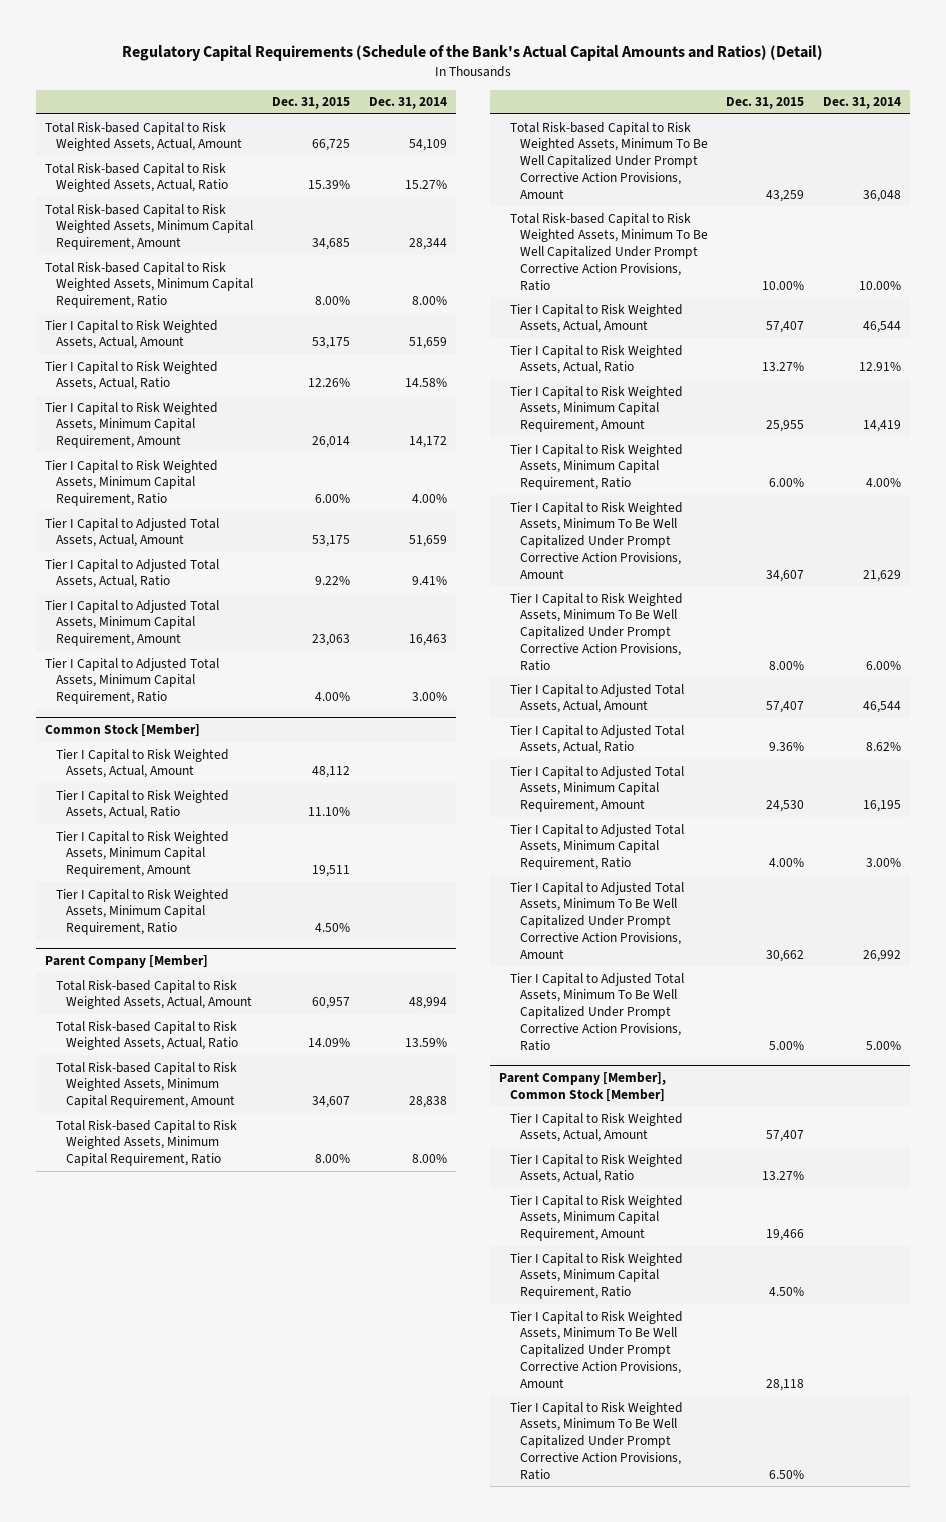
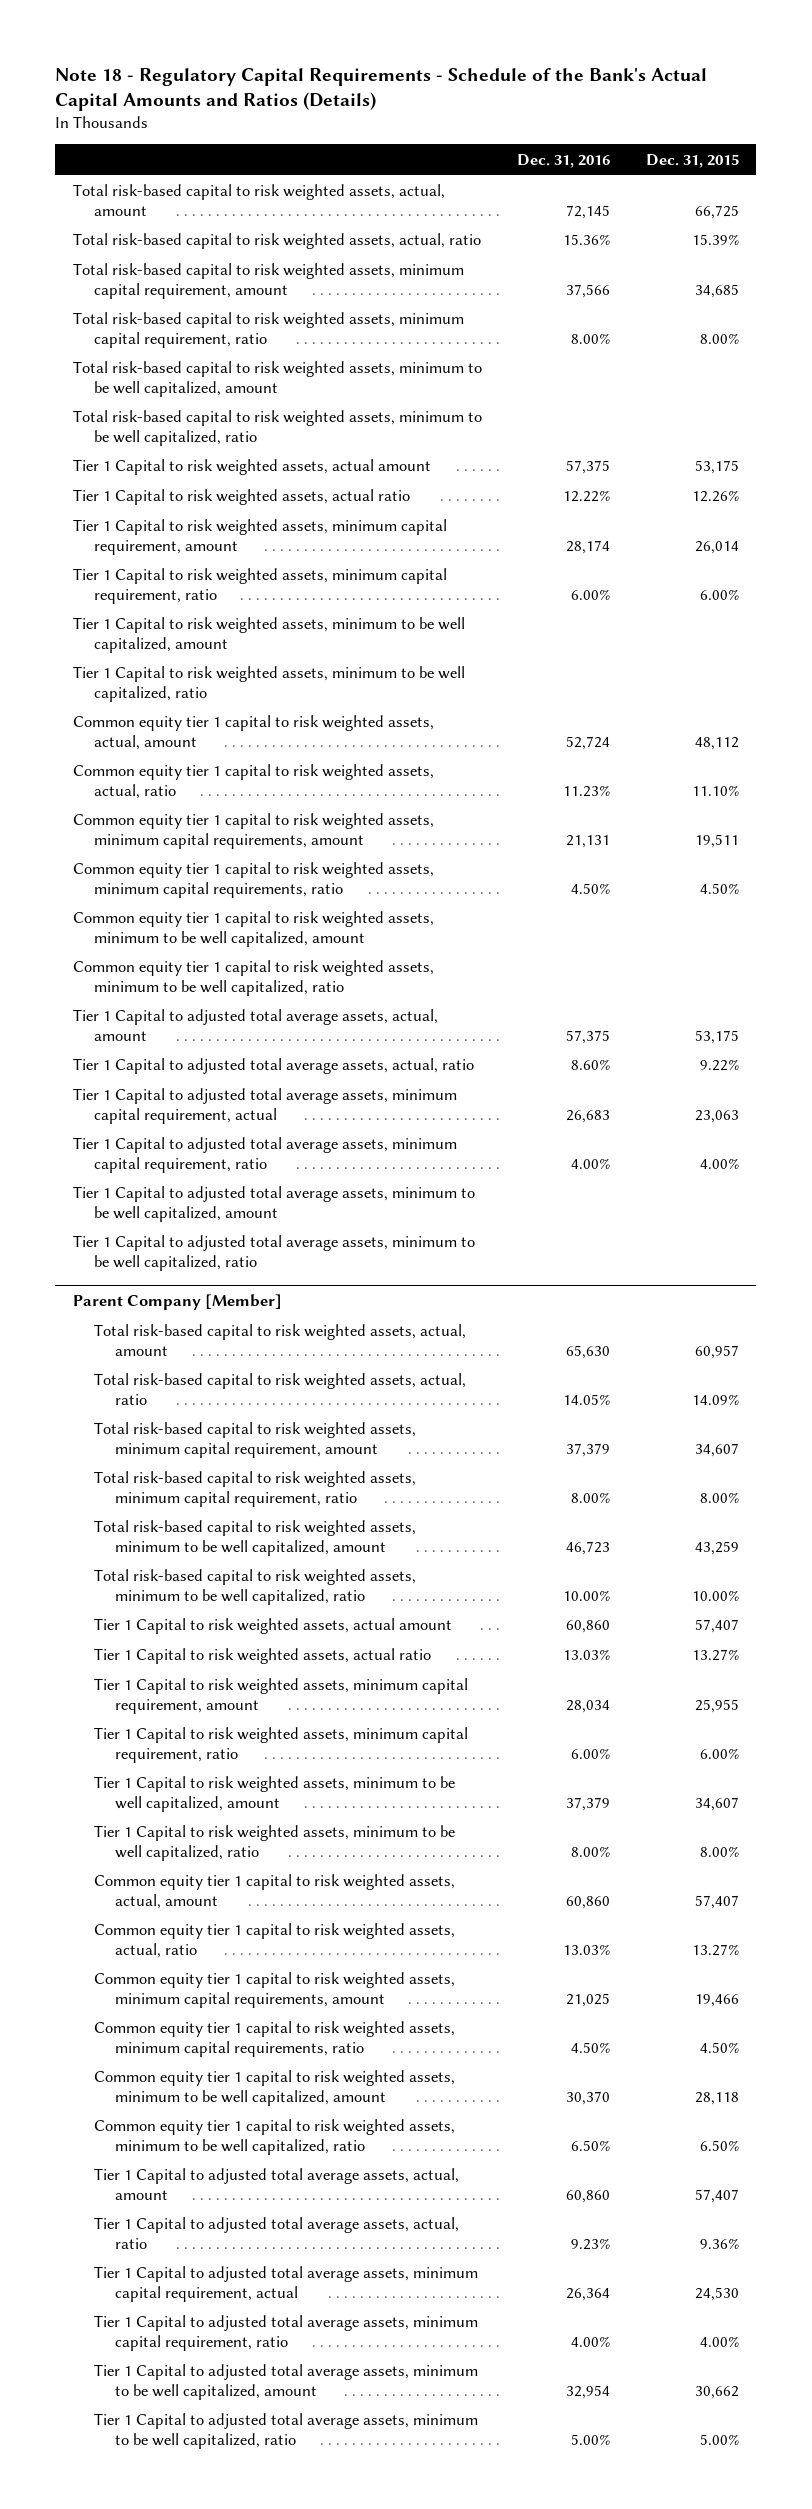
- Regulatory Capital Requirements (Schedule of the Bank's Actual Capital Amounts and Ratios) (Detail)
+ Note 18 - Regulatory Capital Requirements - Schedule of the Bank's Actual Capital Amounts and Ratios (Details)
- | Dec. 31, 2015 | Dec. 31, 2014
+ | Dec. 31, 2016 | Dec. 31, 2015
- Total Risk-based Capital to Risk Weighted Assets, Actual, Amount | 66,725 | 54,109
- Total Risk-based Capital to Risk Weighted Assets, Actual, Ratio | 15.39% | 15.27%
- Total Risk-based Capital to Risk Weighted Assets, Minimum Capital Requirement, Amount | 34,685 | 28,344
- Total Risk-based Capital to Risk Weighted Assets, Minimum Capital Requirement, Ratio | 8.00% | 8.00%
- Tier I Capital to Risk Weighted Assets, Actual, Amount | 53,175 | 51,659
- Tier I Capital to Risk Weighted Assets, Actual, Ratio | 12.26% | 14.58%
- Tier I Capital to Risk Weighted Assets, Minimum Capital Requirement, Amount | 26,014 | 14,172
- Tier I Capital to Risk Weighted Assets, Minimum Capital Requirement, Ratio | 6.00% | 4.00%
- Tier I Capital to Adjusted Total Assets, Actual, Amount | 53,175 | 51,659
- Tier I Capital to Adjusted Total Assets, Actual, Ratio | 9.22% | 9.41%
- Tier I Capital to Adjusted Total Assets, Minimum Capital Requirement, Amount | 23,063 | 16,463
- Tier I Capital to Adjusted Total Assets, Minimum Capital Requirement, Ratio | 4.00% | 3.00%
- Common Stock [Member]
- Tier I Capital to Risk Weighted Assets, Actual, Amount | 48,112 |
- Tier I Capital to Risk Weighted Assets, Actual, Ratio | 11.10% |
- Tier I Capital to Risk Weighted Assets, Minimum Capital Requirement, Amount | 19,511 |
- Tier I Capital to Risk Weighted Assets, Minimum Capital Requirement, Ratio | 4.50% |
+ Total risk-based capital to risk weighted assets, actual, amount | 72,145 | 66,725
+ Total risk-based capital to risk weighted assets, actual, ratio | 15.36% | 15.39%
+ Total risk-based capital to risk weighted assets, minimum capital requirement, amount | 37,566 | 34,685
+ Total risk-based capital to risk weighted assets, minimum capital requirement, ratio | 8.00% | 8.00%
+ Total risk-based capital to risk weighted assets, minimum to be well capitalized, amount
+ Total risk-based capital to risk weighted assets, minimum to be well capitalized, ratio
+ Tier 1 Capital to risk weighted assets, actual amount | 57,375 | 53,175
+ Tier 1 Capital to risk weighted assets, actual ratio | 12.22% | 12.26%
+ Tier 1 Capital to risk weighted assets, minimum capital requirement, amount | 28,174 | 26,014
+ Tier 1 Capital to risk weighted assets, minimum capital requirement, ratio | 6.00% | 6.00%
+ Tier 1 Capital to risk weighted assets, minimum to be well capitalized, amount
+ Tier 1 Capital to risk weighted assets, minimum to be well capitalized, ratio
+ Common equity tier 1 capital to risk weighted assets, actual, amount | 52,724 | 48,112
+ Common equity tier 1 capital to risk weighted assets, actual, ratio | 11.23% | 11.10%
+ Common equity tier 1 capital to risk weighted assets, minimum capital requirements, amount | 21,131 | 19,511
+ Common equity tier 1 capital to risk weighted assets, minimum capital requirements, ratio | 4.50% | 4.50%
+ Common equity tier 1 capital to risk weighted assets, minimum to be well capitalized, amount
+ Common equity tier 1 capital to risk weighted assets, minimum to be well capitalized, ratio
+ Tier 1 Capital to adjusted total average assets, actual, amount | 57,375 | 53,175
+ Tier 1 Capital to adjusted total average assets, actual, ratio | 8.60% | 9.22%
+ Tier 1 Capital to adjusted total average assets, minimum capital requirement, actual | 26,683 | 23,063
+ Tier 1 Capital to adjusted total average assets, minimum capital requirement, ratio | 4.00% | 4.00%
+ Tier 1 Capital to adjusted total average assets, minimum to be well capitalized, amount
+ Tier 1 Capital to adjusted total average assets, minimum to be well capitalized, ratio
@ Parent Company [Member]
- Total Risk-based Capital to Risk Weighted Assets, Actual, Amount | 60,957 | 48,994
- Total Risk-based Capital to Risk Weighted Assets, Actual, Ratio | 14.09% | 13.59%
- Total Risk-based Capital to Risk Weighted Assets, Minimum Capital Requirement, Amount | 34,607 | 28,838
- Total Risk-based Capital to Risk Weighted Assets, Minimum Capital Requirement, Ratio | 8.00% | 8.00%
- Total Risk-based Capital to Risk Weighted Assets, Minimum To Be Well Capitalized Under Prompt Corrective Action Provisions, Amount | 43,259 | 36,048
- Total Risk-based Capital to Risk Weighted Assets, Minimum To Be Well Capitalized Under Prompt Corrective Action Provisions, Ratio | 10.00% | 10.00%
- Tier I Capital to Risk Weighted Assets, Actual, Amount | 57,407 | 46,544
- Tier I Capital to Risk Weighted Assets, Actual, Ratio | 13.27% | 12.91%
- Tier I Capital to Risk Weighted Assets, Minimum Capital Requirement, Amount | 25,955 | 14,419
- Tier I Capital to Risk Weighted Assets, Minimum Capital Requirement, Ratio | 6.00% | 4.00%
- Tier I Capital to Risk Weighted Assets, Minimum To Be Well Capitalized Under Prompt Corrective Action Provisions, Amount | 34,607 | 21,629
- Tier I Capital to Risk Weighted Assets, Minimum To Be Well Capitalized Under Prompt Corrective Action Provisions, Ratio | 8.00% | 6.00%
- Tier I Capital to Adjusted Total Assets, Actual, Amount | 57,407 | 46,544
- Tier I Capital to Adjusted Total Assets, Actual, Ratio | 9.36% | 8.62%
- Tier I Capital to Adjusted Total Assets, Minimum Capital Requirement, Amount | 24,530 | 16,195
- Tier I Capital to Adjusted Total Assets, Minimum Capital Requirement, Ratio | 4.00% | 3.00%
- Tier I Capital to Adjusted Total Assets, Minimum To Be Well Capitalized Under Prompt Corrective Action Provisions, Amount | 30,662 | 26,992
- Tier I Capital to Adjusted Total Assets, Minimum To Be Well Capitalized Under Prompt Corrective Action Provisions, Ratio | 5.00% | 5.00%
- Parent Company [Member], Common Stock [Member]
- Tier I Capital to Risk Weighted Assets, Actual, Amount | 57,407 |
- Tier I Capital to Risk Weighted Assets, Actual, Ratio | 13.27% |
- Tier I Capital to Risk Weighted Assets, Minimum Capital Requirement, Amount | 19,466 |
- Tier I Capital to Risk Weighted Assets, Minimum Capital Requirement, Ratio | 4.50% |
- Tier I Capital to Risk Weighted Assets, Minimum To Be Well Capitalized Under Prompt Corrective Action Provisions, Amount | 28,118 |
- Tier I Capital to Risk Weighted Assets, Minimum To Be Well Capitalized Under Prompt Corrective Action Provisions, Ratio | 6.50% |
@ Parent Company [Member]
+ Total risk-based capital to risk weighted assets, actual, amount | 65,630 | 60,957
+ Total risk-based capital to risk weighted assets, actual, ratio | 14.05% | 14.09%
+ Total risk-based capital to risk weighted assets, minimum capital requirement, amount | 37,379 | 34,607
+ Total risk-based capital to risk weighted assets, minimum capital requirement, ratio | 8.00% | 8.00%
+ Total risk-based capital to risk weighted assets, minimum to be well capitalized, amount | 46,723 | 43,259
+ Total risk-based capital to risk weighted assets, minimum to be well capitalized, ratio | 10.00% | 10.00%
+ Tier 1 Capital to risk weighted assets, actual amount | 60,860 | 57,407
+ Tier 1 Capital to risk weighted assets, actual ratio | 13.03% | 13.27%
+ Tier 1 Capital to risk weighted assets, minimum capital requirement, amount | 28,034 | 25,955
+ Tier 1 Capital to risk weighted assets, minimum capital requirement, ratio | 6.00% | 6.00%
+ Tier 1 Capital to risk weighted assets, minimum to be well capitalized, amount | 37,379 | 34,607
+ Tier 1 Capital to risk weighted assets, minimum to be well capitalized, ratio | 8.00% | 8.00%
+ Common equity tier 1 capital to risk weighted assets, actual, amount | 60,860 | 57,407
+ Common equity tier 1 capital to risk weighted assets, actual, ratio | 13.03% | 13.27%
+ Common equity tier 1 capital to risk weighted assets, minimum capital requirements, amount | 21,025 | 19,466
+ Common equity tier 1 capital to risk weighted assets, minimum capital requirements, ratio | 4.50% | 4.50%
+ Common equity tier 1 capital to risk weighted assets, minimum to be well capitalized, amount | 30,370 | 28,118
+ Common equity tier 1 capital to risk weighted assets, minimum to be well capitalized, ratio | 6.50% | 6.50%
+ Tier 1 Capital to adjusted total average assets, actual, amount | 60,860 | 57,407
+ Tier 1 Capital to adjusted total average assets, actual, ratio | 9.23% | 9.36%
+ Tier 1 Capital to adjusted total average assets, minimum capital requirement, actual | 26,364 | 24,530
+ Tier 1 Capital to adjusted total average assets, minimum capital requirement, ratio | 4.00% | 4.00%
+ Tier 1 Capital to adjusted total average assets, minimum to be well capitalized, amount | 32,954 | 30,662
+ Tier 1 Capital to adjusted total average assets, minimum to be well capitalized, ratio | 5.00% | 5.00%

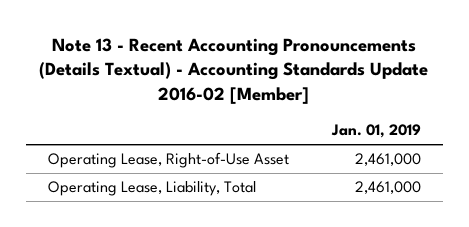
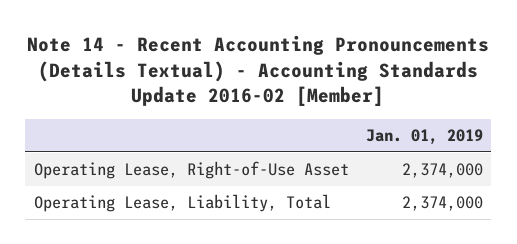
- Note 13 - Recent Accounting Pronouncements (Details Textual) - Accounting Standards Update 2016-02 [Member]
+ Note 14 - Recent Accounting Pronouncements (Details Textual) - Accounting Standards Update 2016-02 [Member]
- Operating Lease, Right-of-Use Asset | 2,461,000
- Operating Lease, Liability, Total | 2,461,000
+ Operating Lease, Right-of-Use Asset | 2,374,000
+ Operating Lease, Liability, Total | 2,374,000

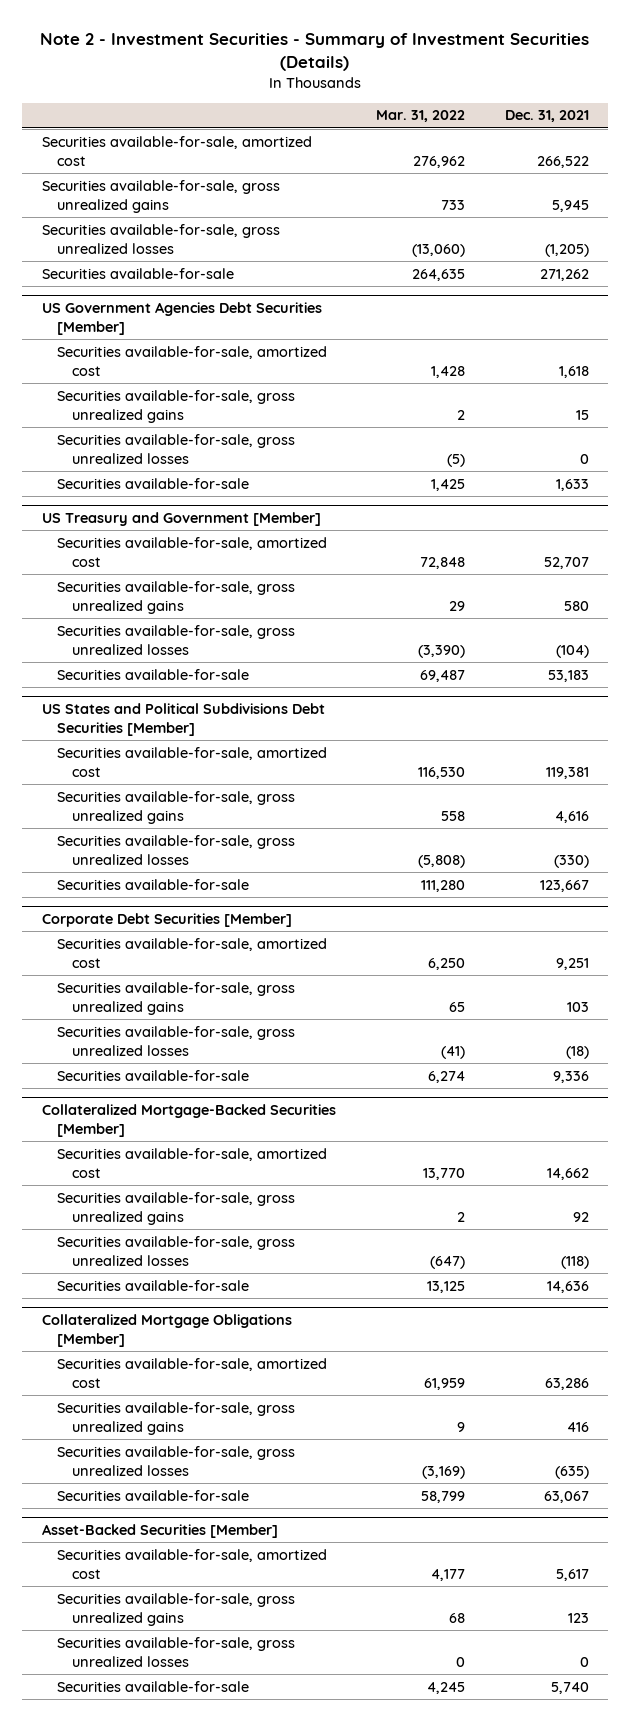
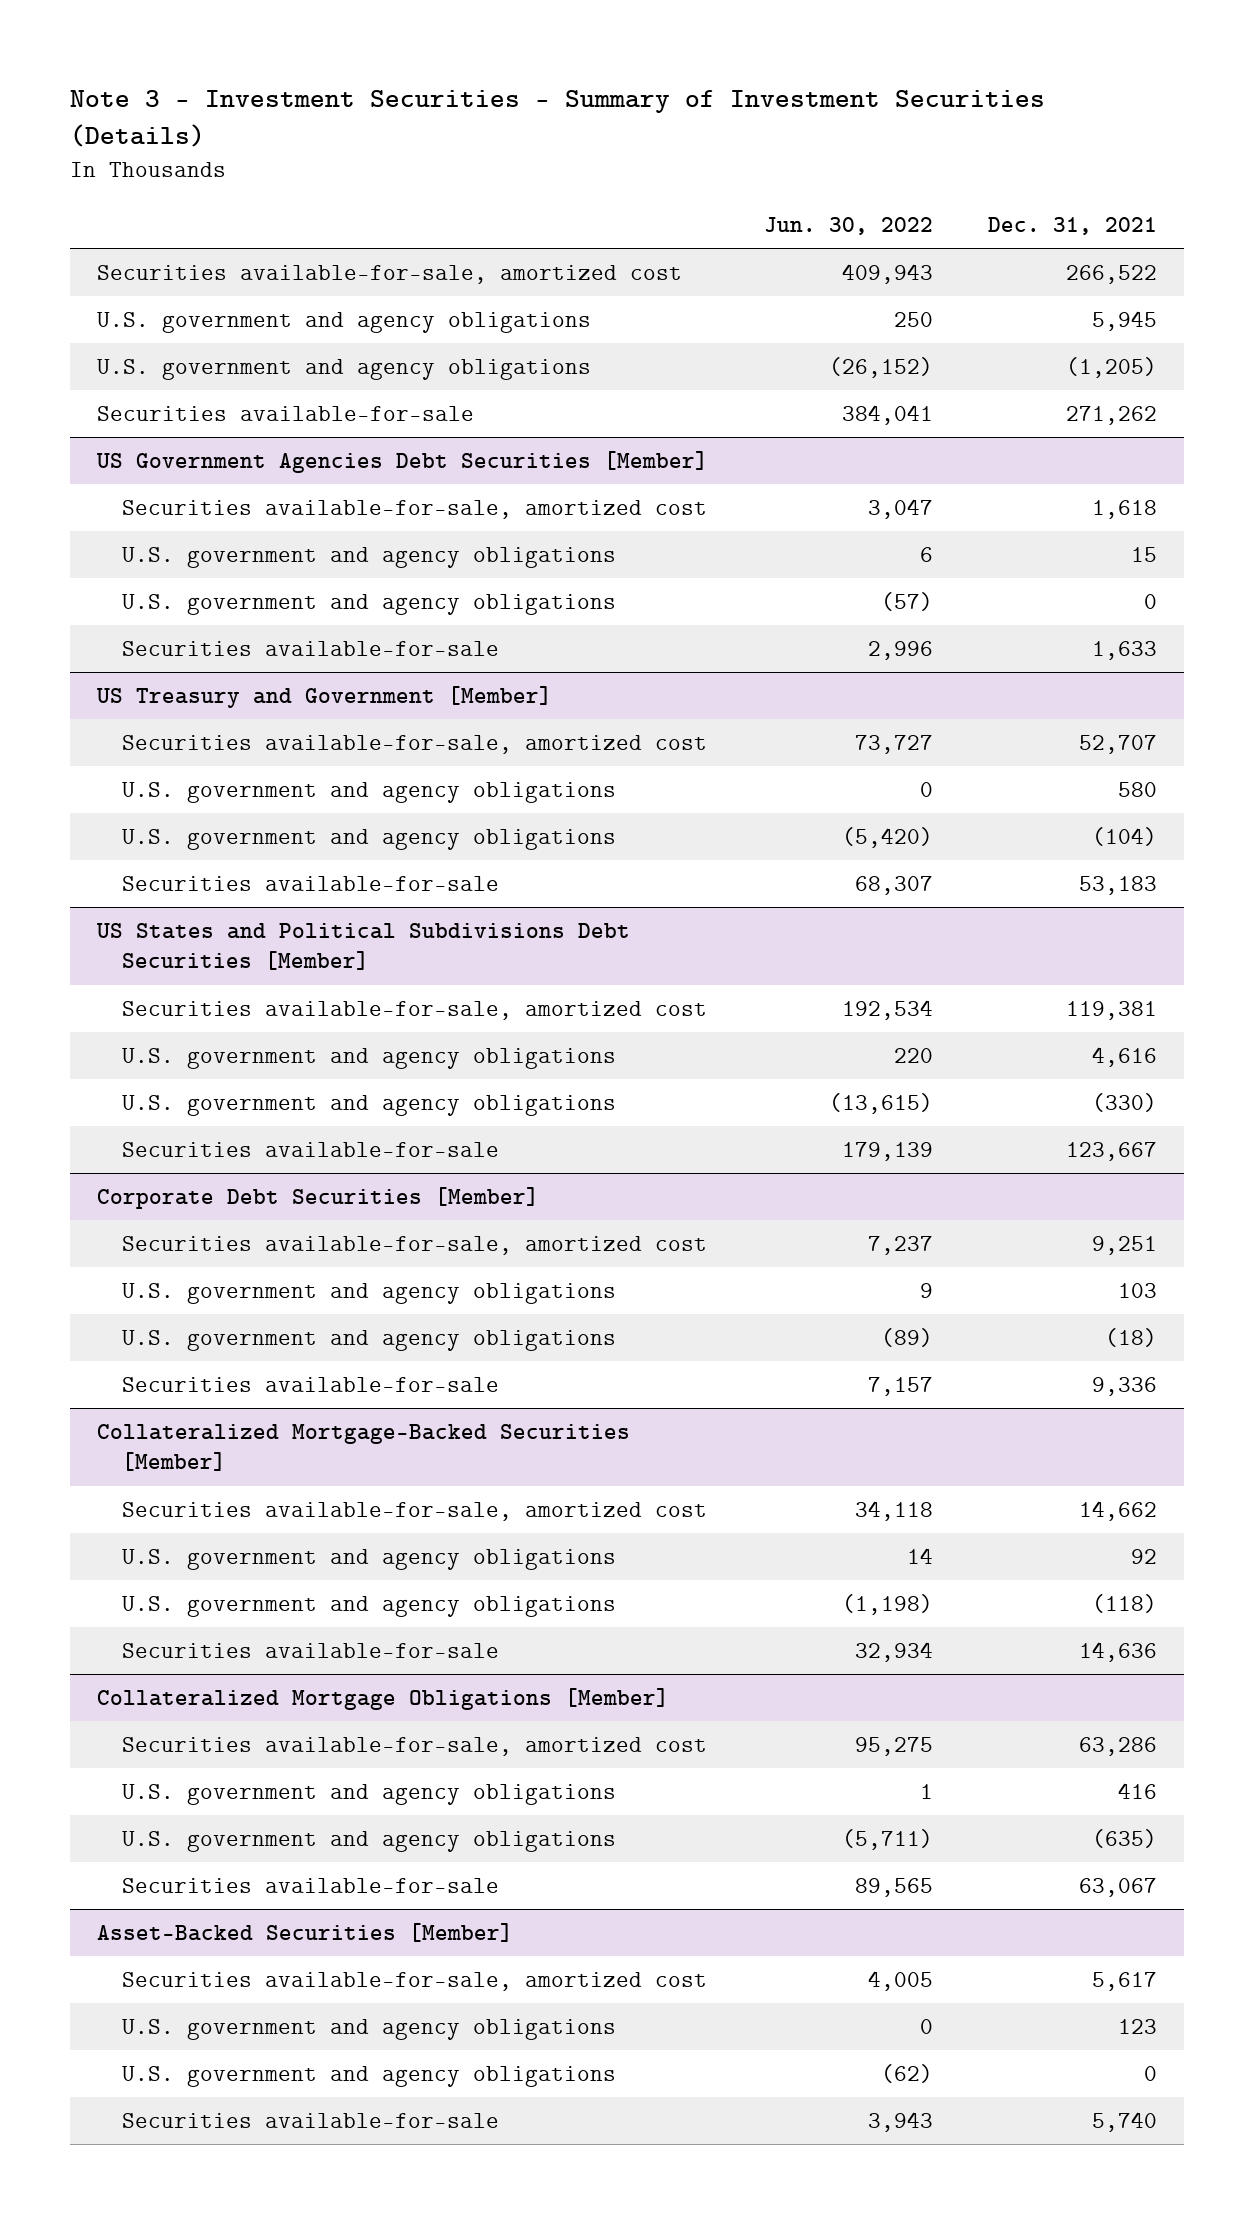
- Note 2 - Investment Securities - Summary of Investment Securities (Details)
+ Note 3 - Investment Securities - Summary of Investment Securities (Details)
- | Mar. 31, 2022 | Dec. 31, 2021
+ | Jun. 30, 2022 | Dec. 31, 2021
- Securities available-for-sale, gross unrealized gains | 733 | 5,945
- Securities available-for-sale, gross unrealized losses | (13,060) | (1,205)
+ U.S. government and agency obligations | 250 | 5,945
+ U.S. government and agency obligations | (26,152) | (1,205)
@ US Government Agencies Debt Securities [Member]
- Securities available-for-sale, gross unrealized gains | 2 | 15
- Securities available-for-sale, gross unrealized losses | (5) | 0
+ U.S. government and agency obligations | 6 | 15
+ U.S. government and agency obligations | (57) | 0
@ US Treasury and Government [Member]
- Securities available-for-sale, gross unrealized gains | 29 | 580
- Securities available-for-sale, gross unrealized losses | (3,390) | (104)
+ U.S. government and agency obligations | 0 | 580
+ U.S. government and agency obligations | (5,420) | (104)
@ US States and Political Subdivisions Debt Securities [Member]
- Securities available-for-sale, gross unrealized gains | 558 | 4,616
- Securities available-for-sale, gross unrealized losses | (5,808) | (330)
+ U.S. government and agency obligations | 220 | 4,616
+ U.S. government and agency obligations | (13,615) | (330)
@ Corporate Debt Securities [Member]
- Securities available-for-sale, gross unrealized gains | 65 | 103
- Securities available-for-sale, gross unrealized losses | (41) | (18)
+ U.S. government and agency obligations | 9 | 103
+ U.S. government and agency obligations | (89) | (18)
@ Collateralized Mortgage-Backed Securities [Member]
- Securities available-for-sale, gross unrealized gains | 2 | 92
- Securities available-for-sale, gross unrealized losses | (647) | (118)
+ U.S. government and agency obligations | 14 | 92
+ U.S. government and agency obligations | (1,198) | (118)
@ Collateralized Mortgage Obligations [Member]
- Securities available-for-sale, gross unrealized gains | 9 | 416
- Securities available-for-sale, gross unrealized losses | (3,169) | (635)
+ U.S. government and agency obligations | 1 | 416
+ U.S. government and agency obligations | (5,711) | (635)
@ Asset-Backed Securities [Member]
- Securities available-for-sale, gross unrealized gains | 68 | 123
- Securities available-for-sale, gross unrealized losses | 0 | 0
+ U.S. government and agency obligations | 0 | 123
+ U.S. government and agency obligations | (62) | 0

